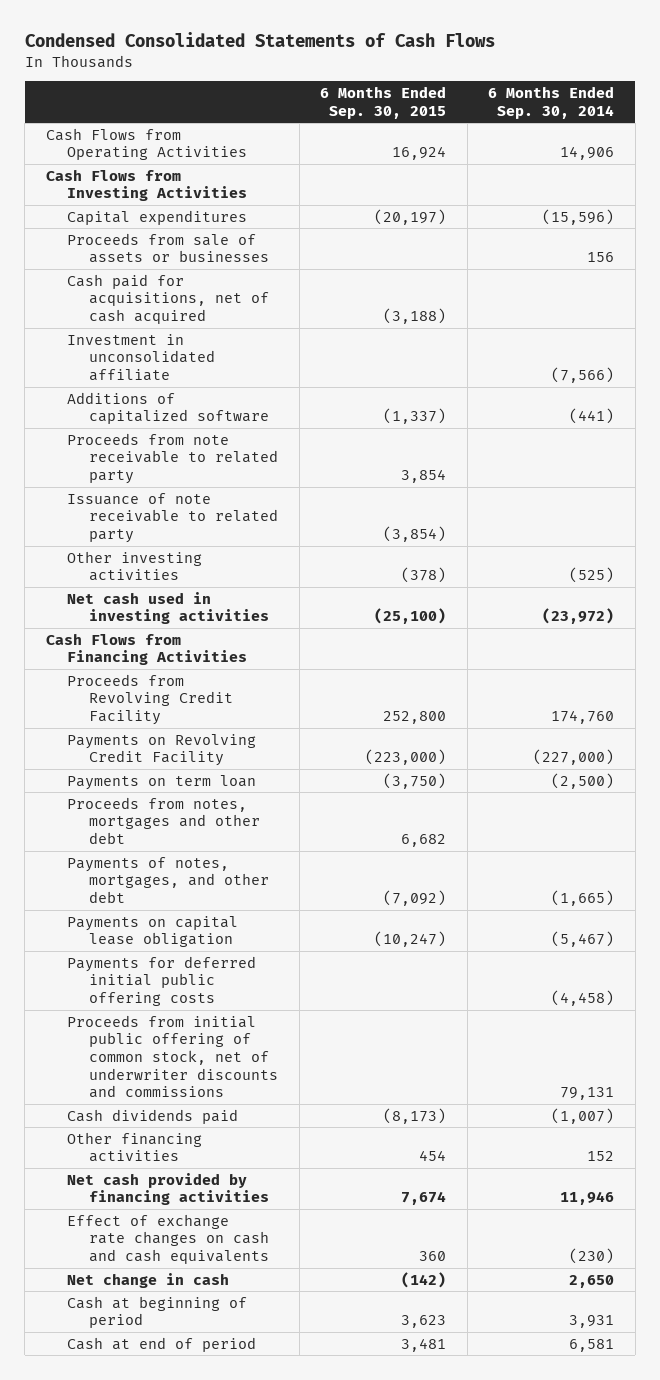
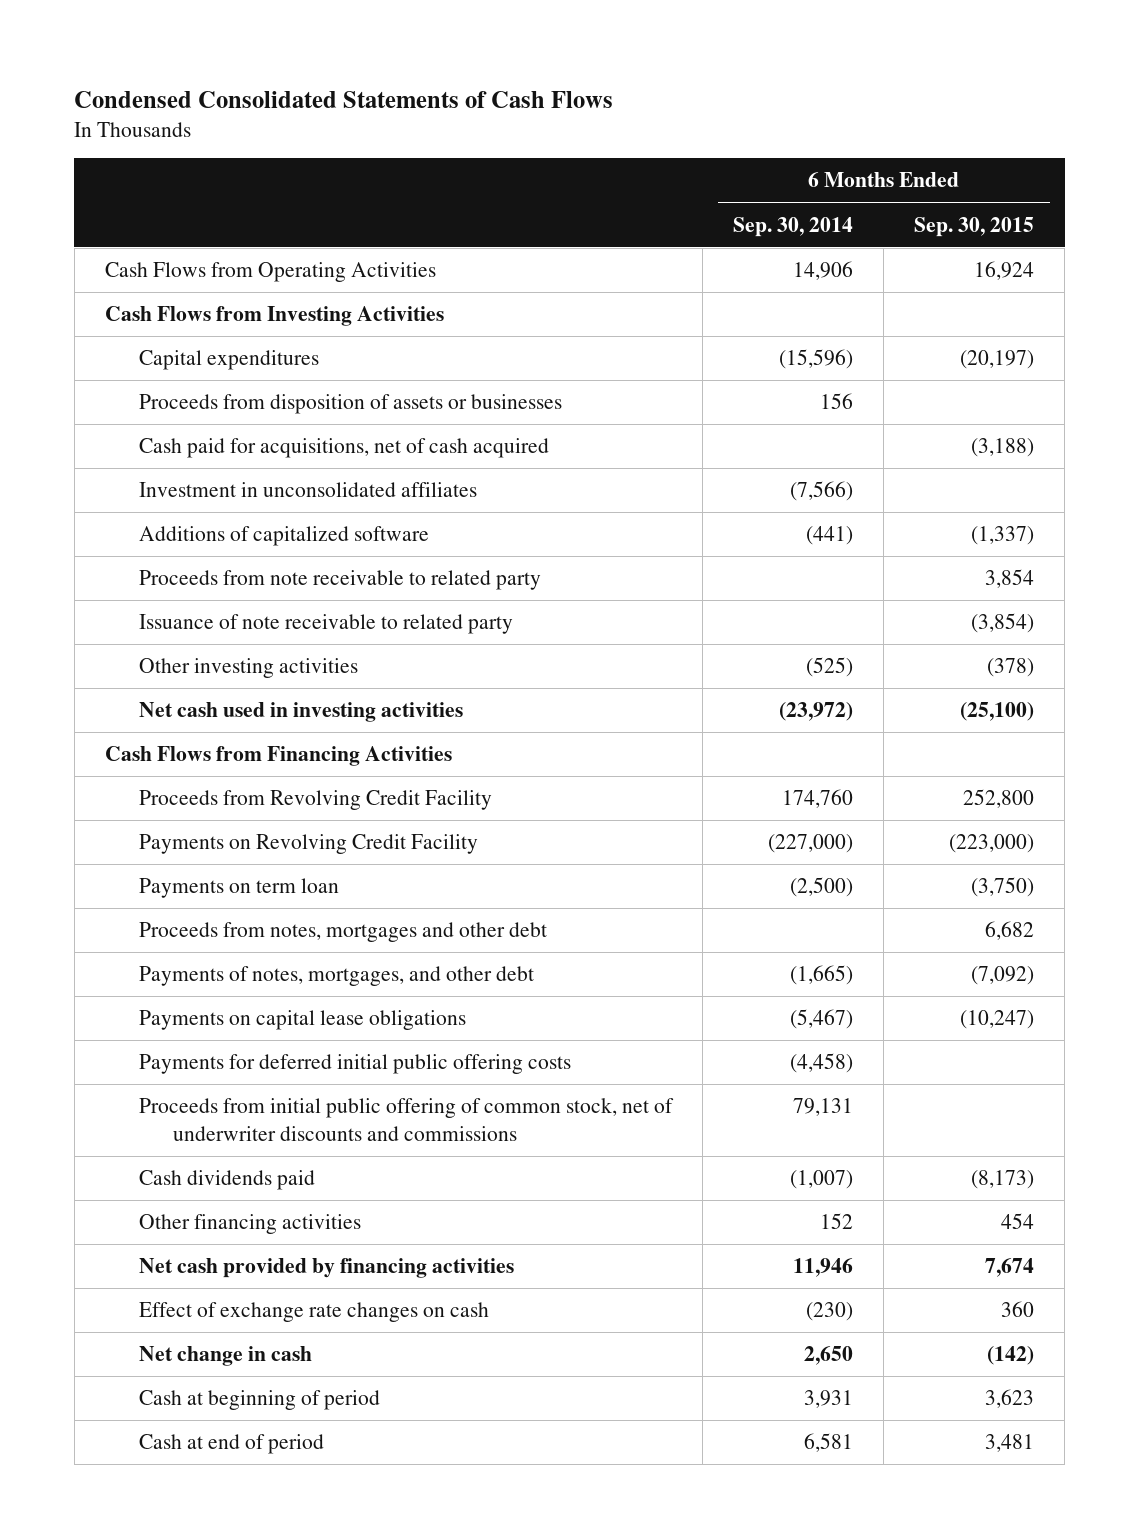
- | 6 Months Ended Sep. 30, 2015 | 6 Months Ended Sep. 30, 2014
+ | 6 Months Ended Sep. 30, 2014 | 6 Months Ended Sep. 30, 2015
- Proceeds from sale of assets or businesses | | 156
+ Proceeds from disposition of assets or businesses | 156 |
- Investment in unconsolidated affiliate | | (7,566)
+ Investment in unconsolidated affiliates | (7,566) |
- Payments on capital lease obligation | (10,247) | (5,467)
+ Payments on capital lease obligations | (5,467) | (10,247)
- Effect of exchange rate changes on cash and cash equivalents | 360 | (230)
+ Effect of exchange rate changes on cash | (230) | 360

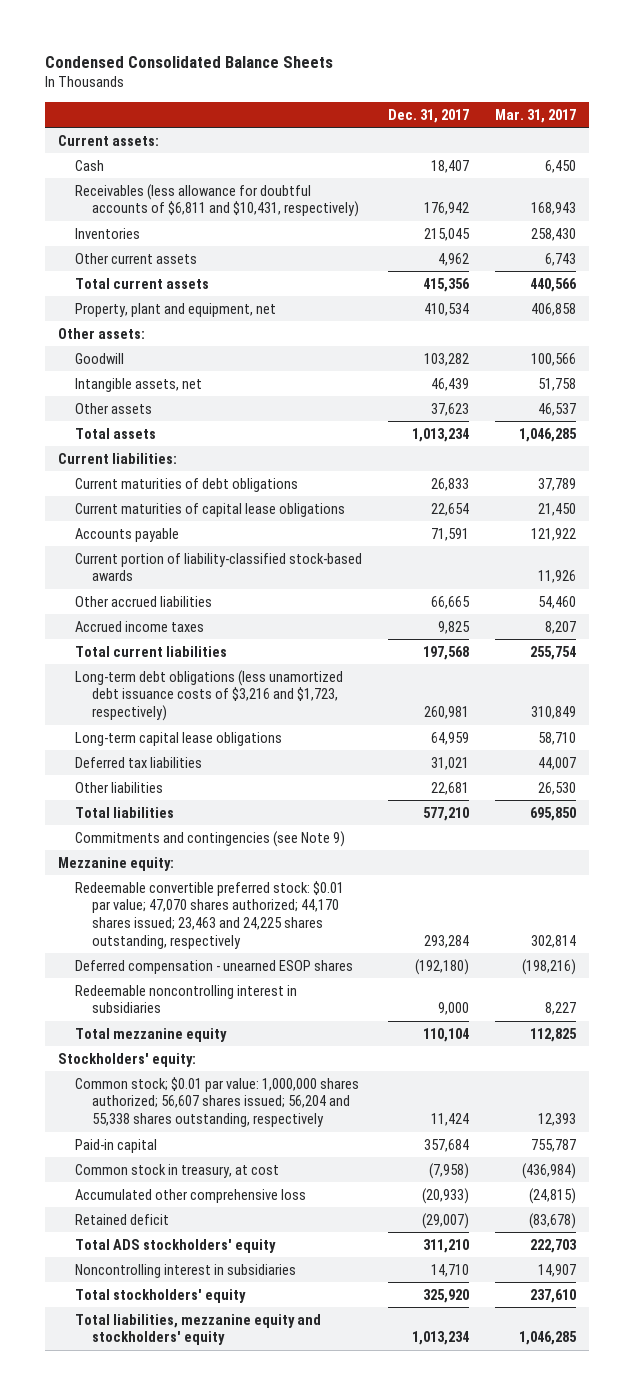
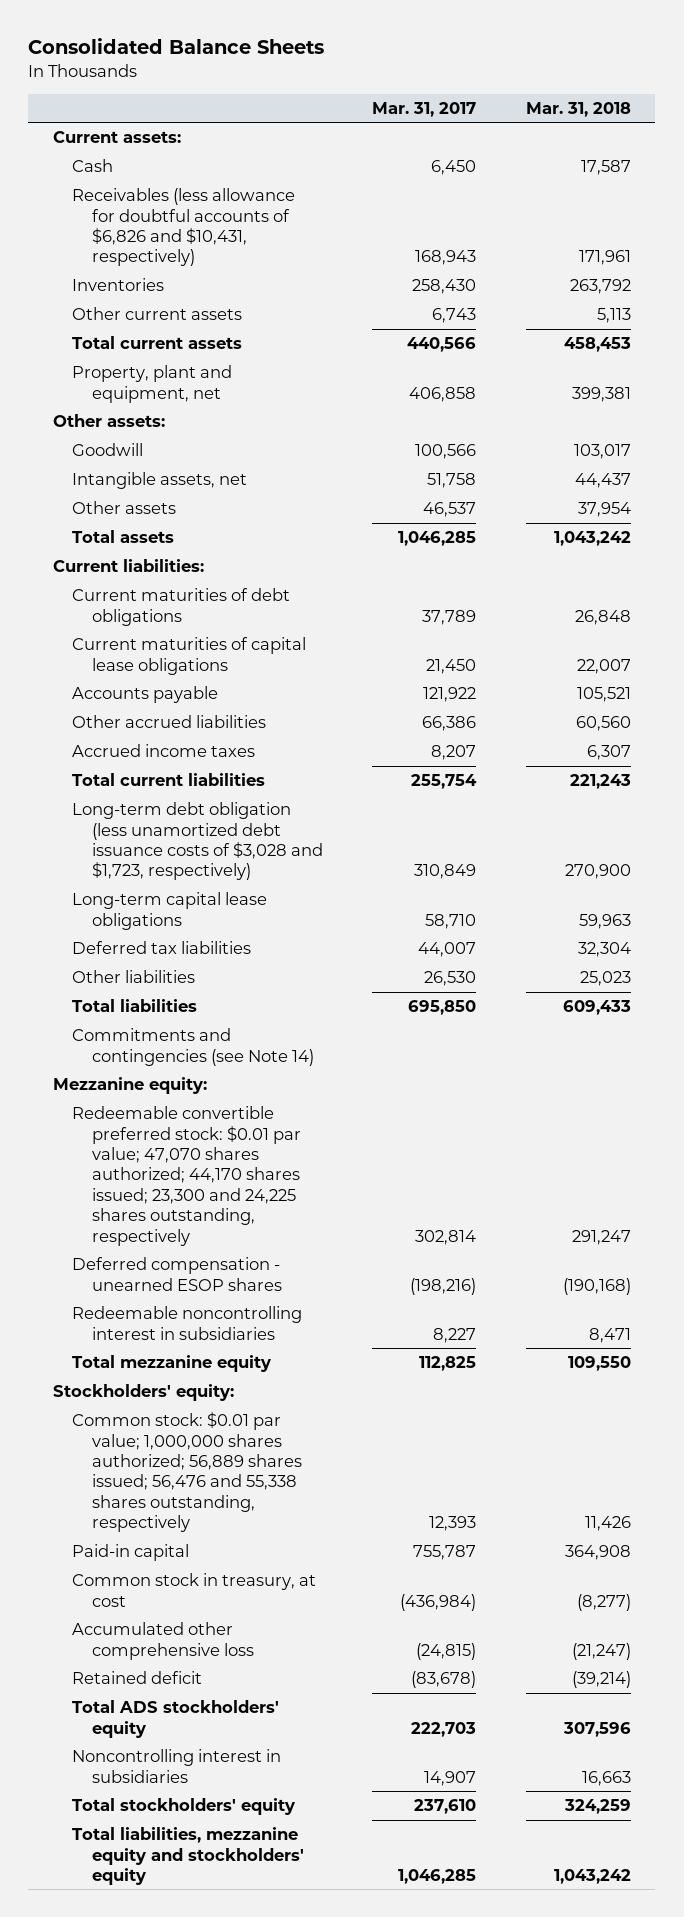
- Condensed Consolidated Balance Sheets
+ Consolidated Balance Sheets
- | Dec. 31, 2017 | Mar. 31, 2017
+ | Mar. 31, 2017 | Mar. 31, 2018
- Receivables (less allowance for doubtful accounts of $6,811 and $10,431, respectively) | 176,942 | 168,943
+ Receivables (less allowance for doubtful accounts of $6,826 and $10,431, respectively) | 168,943 | 171,961
- Current portion of liability-classified stock-based awards | | 11,926
- Other accrued liabilities | 66,665 | 54,460
+ Other accrued liabilities | 66,386 | 60,560
- Long-term debt obligations (less unamortized debt issuance costs of $3,216 and $1,723, respectively) | 260,981 | 310,849
+ Long-term debt obligation (less unamortized debt issuance costs of $3,028 and $1,723, respectively) | 310,849 | 270,900
- Commitments and contingencies (see Note 9)
+ Commitments and contingencies (see Note 14)
- Redeemable convertible preferred stock: $0.01 par value; 47,070 shares authorized; 44,170 shares issued; 23,463 and 24,225 shares outstanding, respectively | 293,284 | 302,814
+ Redeemable convertible preferred stock: $0.01 par value; 47,070 shares authorized; 44,170 shares issued; 23,300 and 24,225 shares outstanding, respectively | 302,814 | 291,247
- Common stock; $0.01 par value: 1,000,000 shares authorized; 56,607 shares issued; 56,204 and 55,338 shares outstanding, respectively | 11,424 | 12,393
+ Common stock: $0.01 par value; 1,000,000 shares authorized; 56,889 shares issued; 56,476 and 55,338 shares outstanding, respectively | 12,393 | 11,426

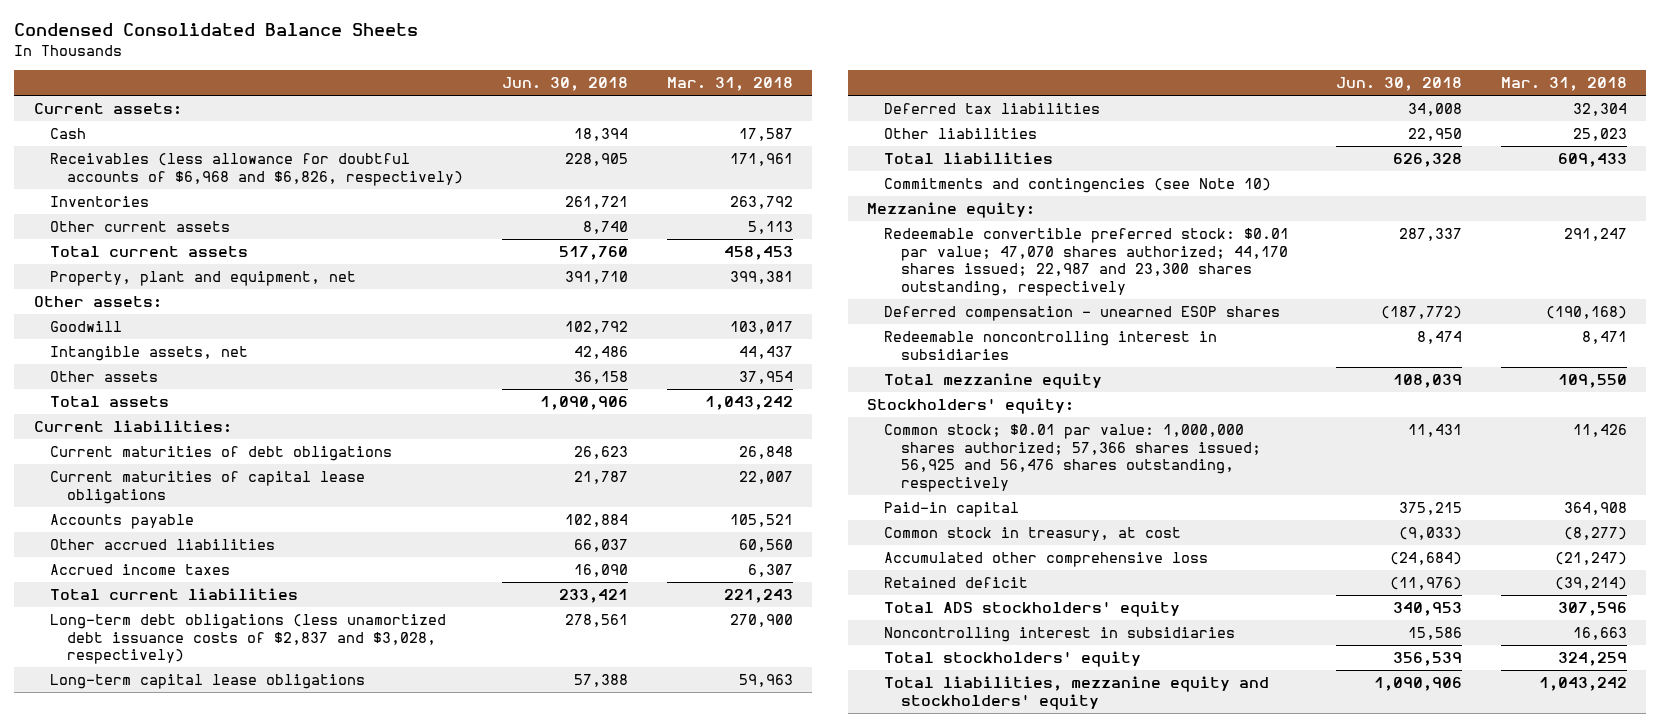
- Consolidated Balance Sheets
+ Condensed Consolidated Balance Sheets
- | Mar. 31, 2017 | Mar. 31, 2018
+ | Jun. 30, 2018 | Mar. 31, 2018
- Receivables (less allowance for doubtful accounts of $6,826 and $10,431, respectively) | 168,943 | 171,961
+ Receivables (less allowance for doubtful accounts of $6,968 and $6,826, respectively) | 228,905 | 171,961
- Long-term debt obligation (less unamortized debt issuance costs of $3,028 and $1,723, respectively) | 310,849 | 270,900
+ Long-term debt obligations (less unamortized debt issuance costs of $2,837 and $3,028, respectively) | 278,561 | 270,900
- Commitments and contingencies (see Note 14)
+ Commitments and contingencies (see Note 10)
- Redeemable convertible preferred stock: $0.01 par value; 47,070 shares authorized; 44,170 shares issued; 23,300 and 24,225 shares outstanding, respectively | 302,814 | 291,247
+ Redeemable convertible preferred stock: $0.01 par value; 47,070 shares authorized; 44,170 shares issued; 22,987 and 23,300 shares outstanding, respectively | 287,337 | 291,247
- Common stock: $0.01 par value; 1,000,000 shares authorized; 56,889 shares issued; 56,476 and 55,338 shares outstanding, respectively | 12,393 | 11,426
+ Common stock; $0.01 par value: 1,000,000 shares authorized; 57,366 shares issued; 56,925 and 56,476 shares outstanding, respectively | 11,431 | 11,426

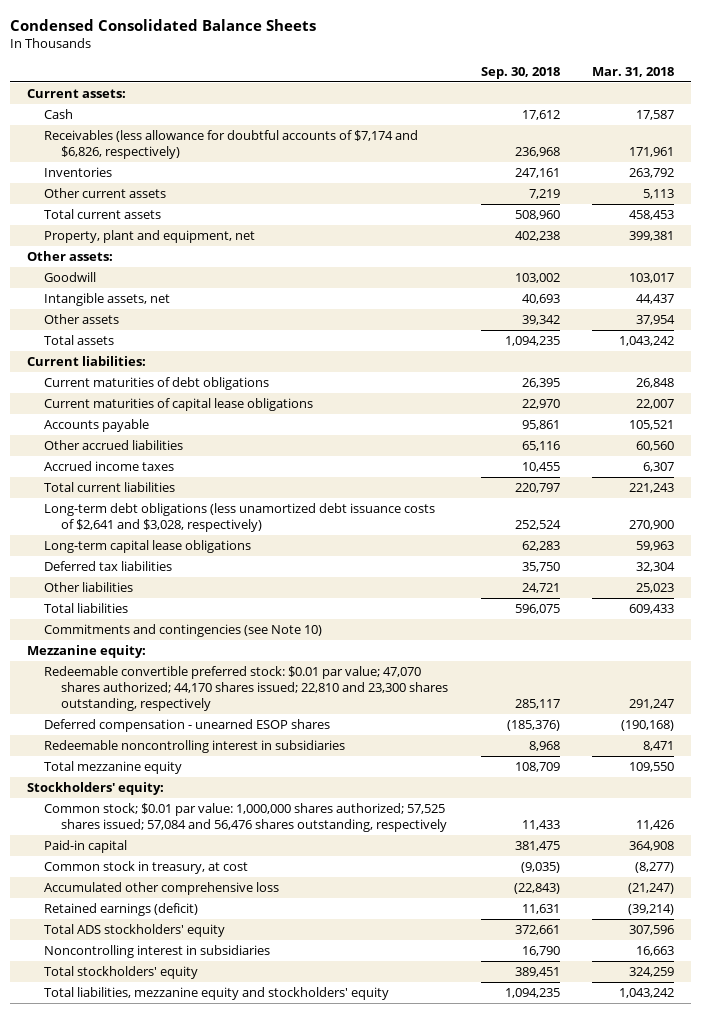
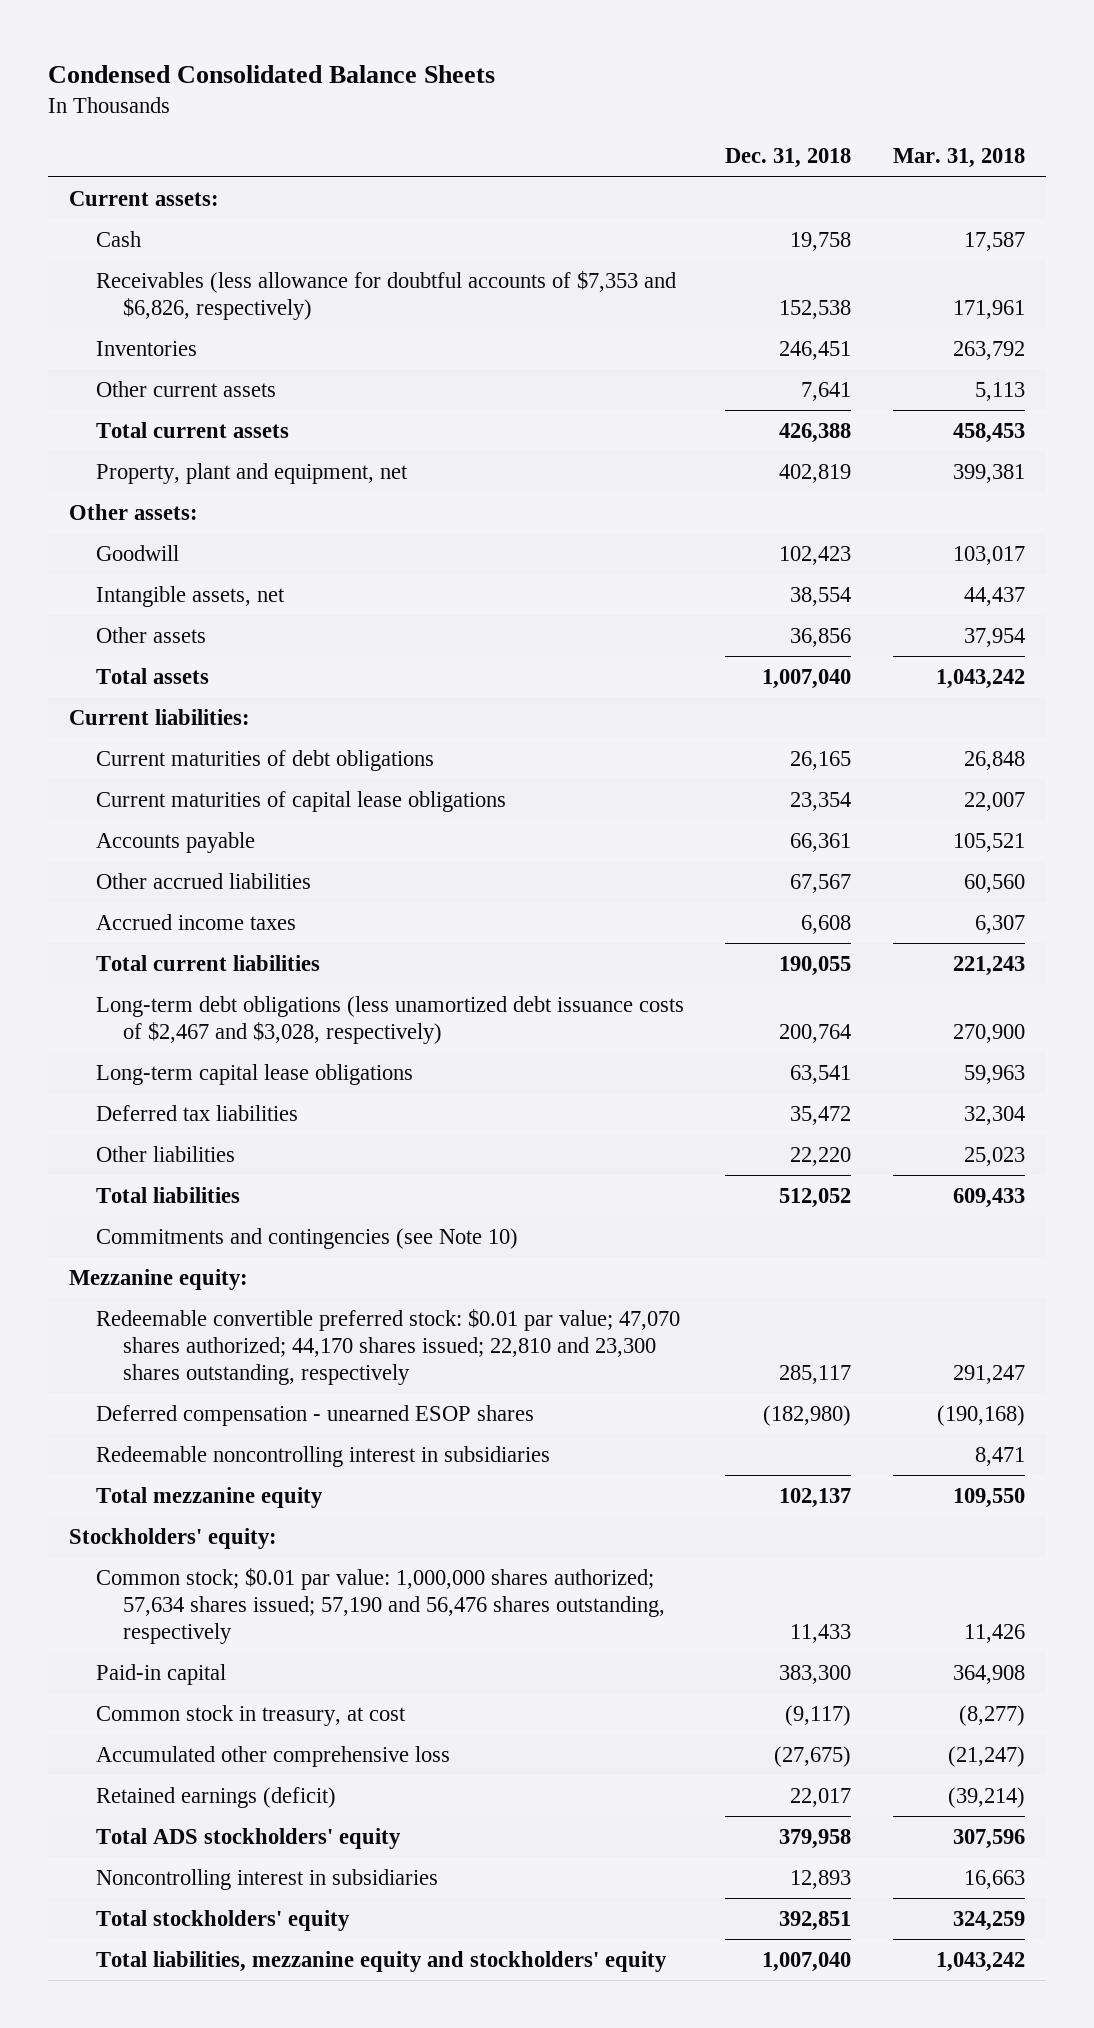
- | Sep. 30, 2018 | Mar. 31, 2018
+ | Dec. 31, 2018 | Mar. 31, 2018
- Receivables (less allowance for doubtful accounts of $7,174 and $6,826, respectively) | 236,968 | 171,961
+ Receivables (less allowance for doubtful accounts of $7,353 and $6,826, respectively) | 152,538 | 171,961
- Long-term debt obligations (less unamortized debt issuance costs of $2,641 and $3,028, respectively) | 252,524 | 270,900
+ Long-term debt obligations (less unamortized debt issuance costs of $2,467 and $3,028, respectively) | 200,764 | 270,900
- Common stock; $0.01 par value: 1,000,000 shares authorized; 57,525 shares issued; 57,084 and 56,476 shares outstanding, respectively | 11,433 | 11,426
+ Common stock; $0.01 par value: 1,000,000 shares authorized; 57,634 shares issued; 57,190 and 56,476 shares outstanding, respectively | 11,433 | 11,426

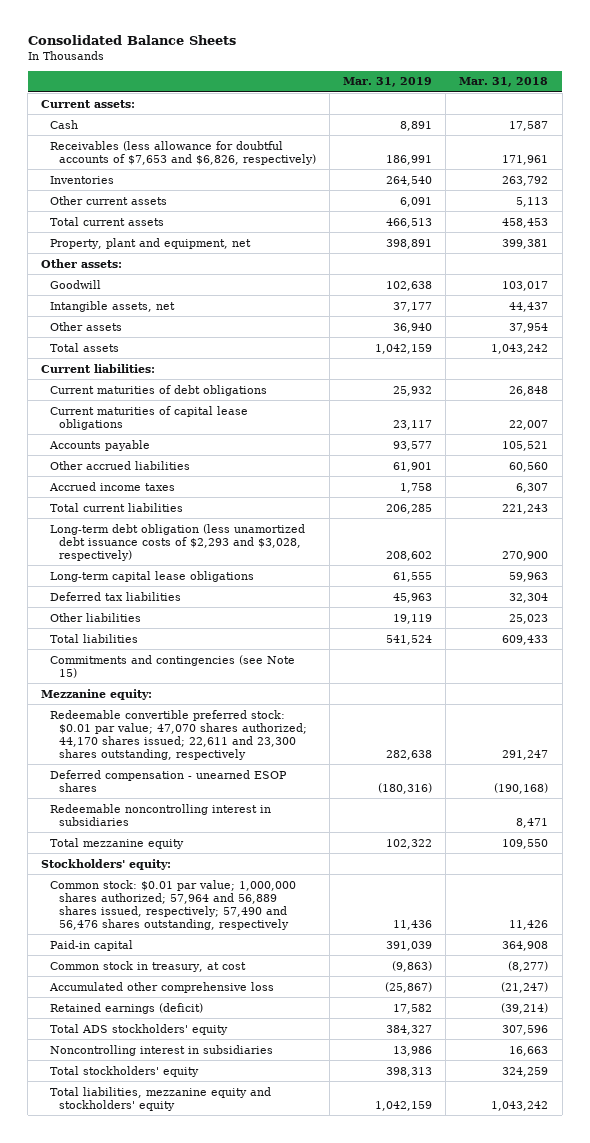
- Condensed Consolidated Balance Sheets
+ Consolidated Balance Sheets
- | Dec. 31, 2018 | Mar. 31, 2018
+ | Mar. 31, 2019 | Mar. 31, 2018
- Receivables (less allowance for doubtful accounts of $7,353 and $6,826, respectively) | 152,538 | 171,961
+ Receivables (less allowance for doubtful accounts of $7,653 and $6,826, respectively) | 186,991 | 171,961
- Long-term debt obligations (less unamortized debt issuance costs of $2,467 and $3,028, respectively) | 200,764 | 270,900
+ Long-term debt obligation (less unamortized debt issuance costs of $2,293 and $3,028, respectively) | 208,602 | 270,900
- Commitments and contingencies (see Note 10)
+ Commitments and contingencies (see Note 15)
- Redeemable convertible preferred stock: $0.01 par value; 47,070 shares authorized; 44,170 shares issued; 22,810 and 23,300 shares outstanding, respectively | 285,117 | 291,247
+ Redeemable convertible preferred stock: $0.01 par value; 47,070 shares authorized; 44,170 shares issued; 22,611 and 23,300 shares outstanding, respectively | 282,638 | 291,247
- Common stock; $0.01 par value: 1,000,000 shares authorized; 57,634 shares issued; 57,190 and 56,476 shares outstanding, respectively | 11,433 | 11,426
+ Common stock: $0.01 par value; 1,000,000 shares authorized; 57,964 and 56,889 shares issued, respectively; 57,490 and 56,476 shares outstanding, respectively | 11,436 | 11,426

